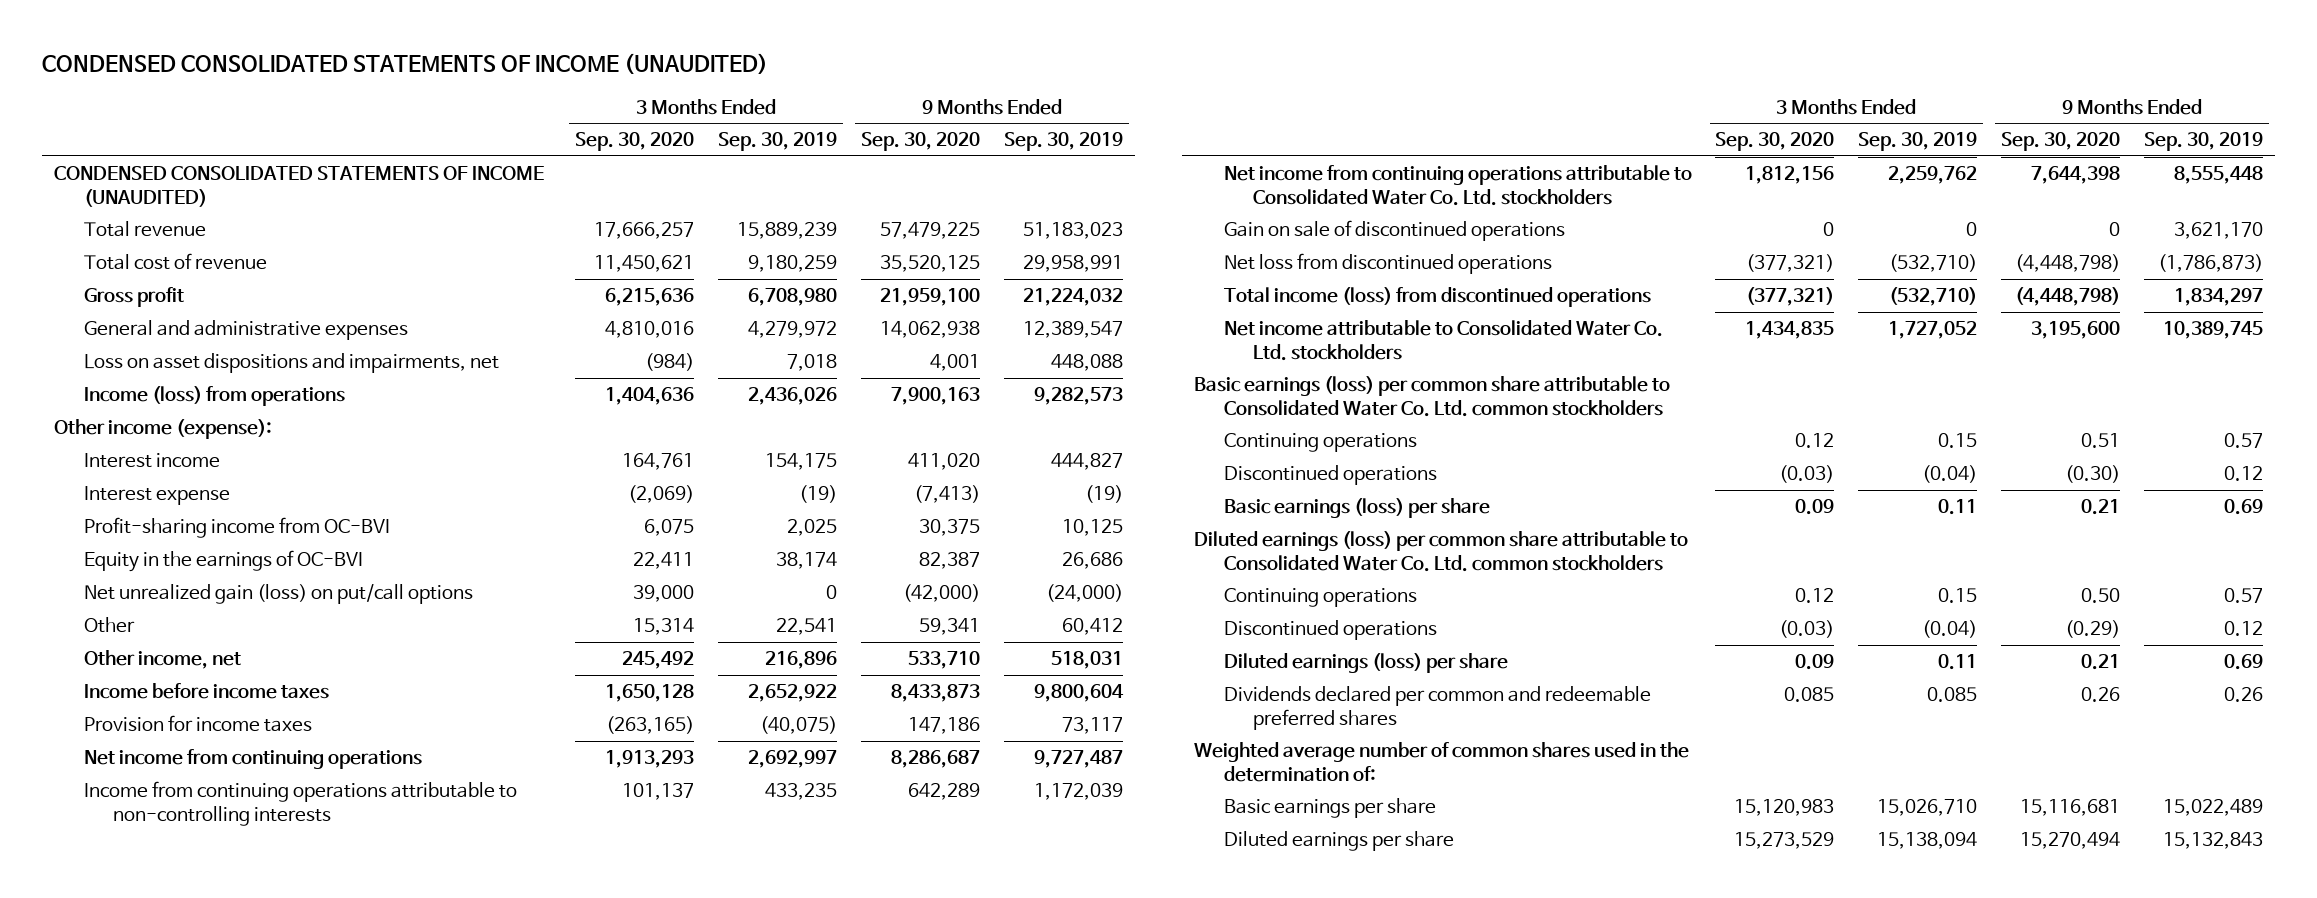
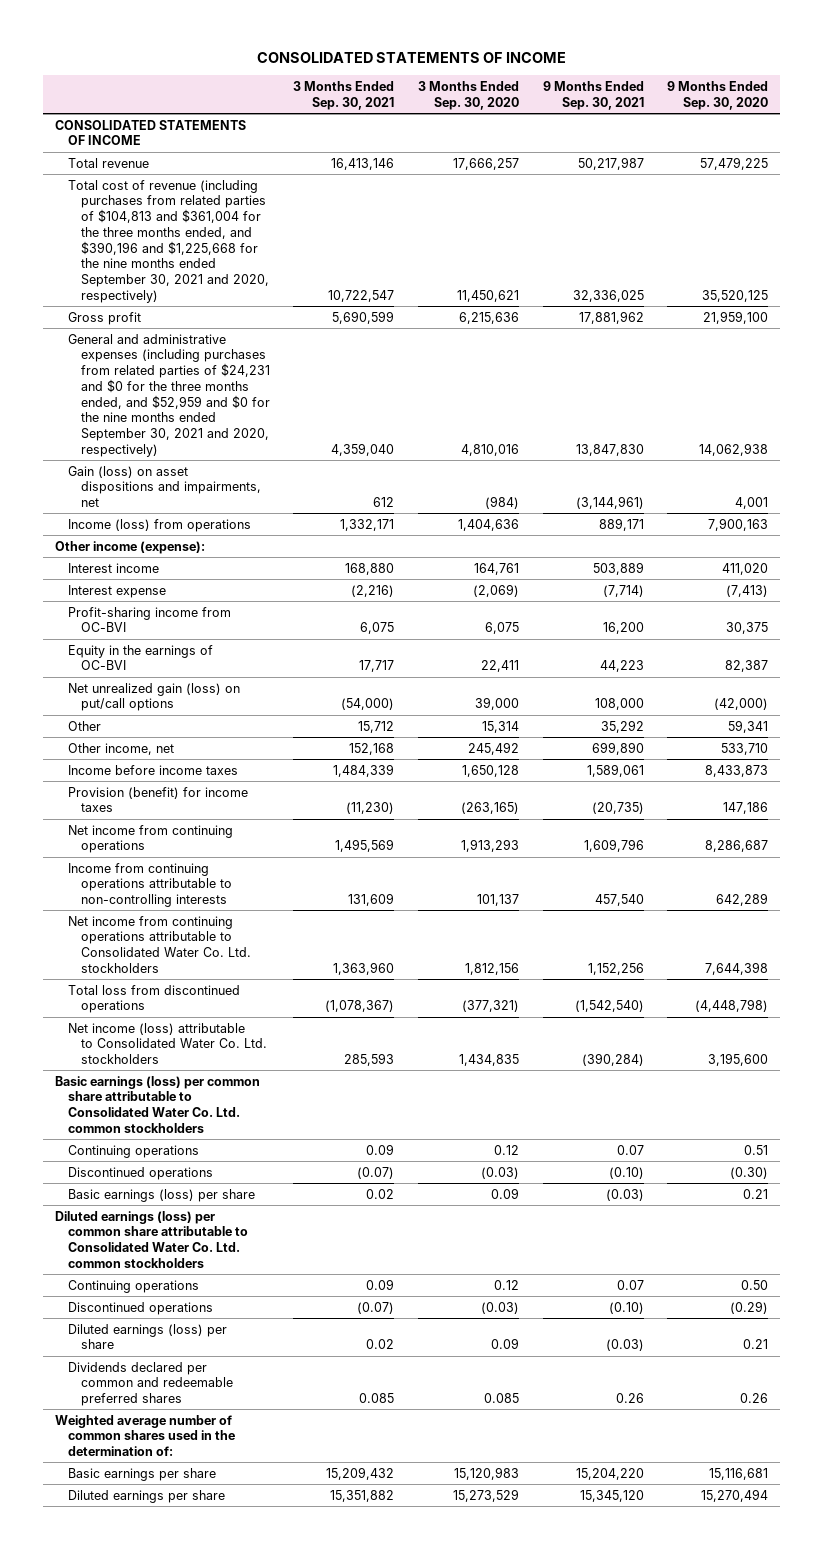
- CONDENSED CONSOLIDATED STATEMENTS OF INCOME (UNAUDITED)
+ CONSOLIDATED STATEMENTS OF INCOME
- | 3 Months Ended Sep. 30, 2020 | 3 Months Ended Sep. 30, 2019 | 9 Months Ended Sep. 30, 2020 | 9 Months Ended Sep. 30, 2019
+ | 3 Months Ended Sep. 30, 2021 | 3 Months Ended Sep. 30, 2020 | 9 Months Ended Sep. 30, 2021 | 9 Months Ended Sep. 30, 2020
- CONDENSED CONSOLIDATED STATEMENTS OF INCOME (UNAUDITED)
+ CONSOLIDATED STATEMENTS OF INCOME
- Total cost of revenue | 11,450,621 | 9,180,259 | 35,520,125 | 29,958,991
+ Total cost of revenue (including purchases from related parties of $104,813 and $361,004 for the three months ended, and $390,196 and $1,225,668 for the nine months ended September 30, 2021 and 2020, respectively) | 10,722,547 | 11,450,621 | 32,336,025 | 35,520,125
- General and administrative expenses | 4,810,016 | 4,279,972 | 14,062,938 | 12,389,547
- Loss on asset dispositions and impairments, net | (984) | 7,018 | 4,001 | 448,088
+ General and administrative expenses (including purchases from related parties of $24,231 and $0 for the three months ended, and $52,959 and $0 for the nine months ended September 30, 2021 and 2020, respectively) | 4,359,040 | 4,810,016 | 13,847,830 | 14,062,938
+ Gain (loss) on asset dispositions and impairments, net | 612 | (984) | (3,144,961) | 4,001
- Provision for income taxes | (263,165) | (40,075) | 147,186 | 73,117
+ Provision (benefit) for income taxes | (11,230) | (263,165) | (20,735) | 147,186
- Gain on sale of discontinued operations | 0 | 0 | 0 | 3,621,170
- Net loss from discontinued operations | (377,321) | (532,710) | (4,448,798) | (1,786,873)
- Total income (loss) from discontinued operations | (377,321) | (532,710) | (4,448,798) | 1,834,297
- Net income attributable to Consolidated Water Co. Ltd. stockholders | 1,434,835 | 1,727,052 | 3,195,600 | 10,389,745
+ Total loss from discontinued operations | (1,078,367) | (377,321) | (1,542,540) | (4,448,798)
+ Net income (loss) attributable to Consolidated Water Co. Ltd. stockholders | 285,593 | 1,434,835 | (390,284) | 3,195,600

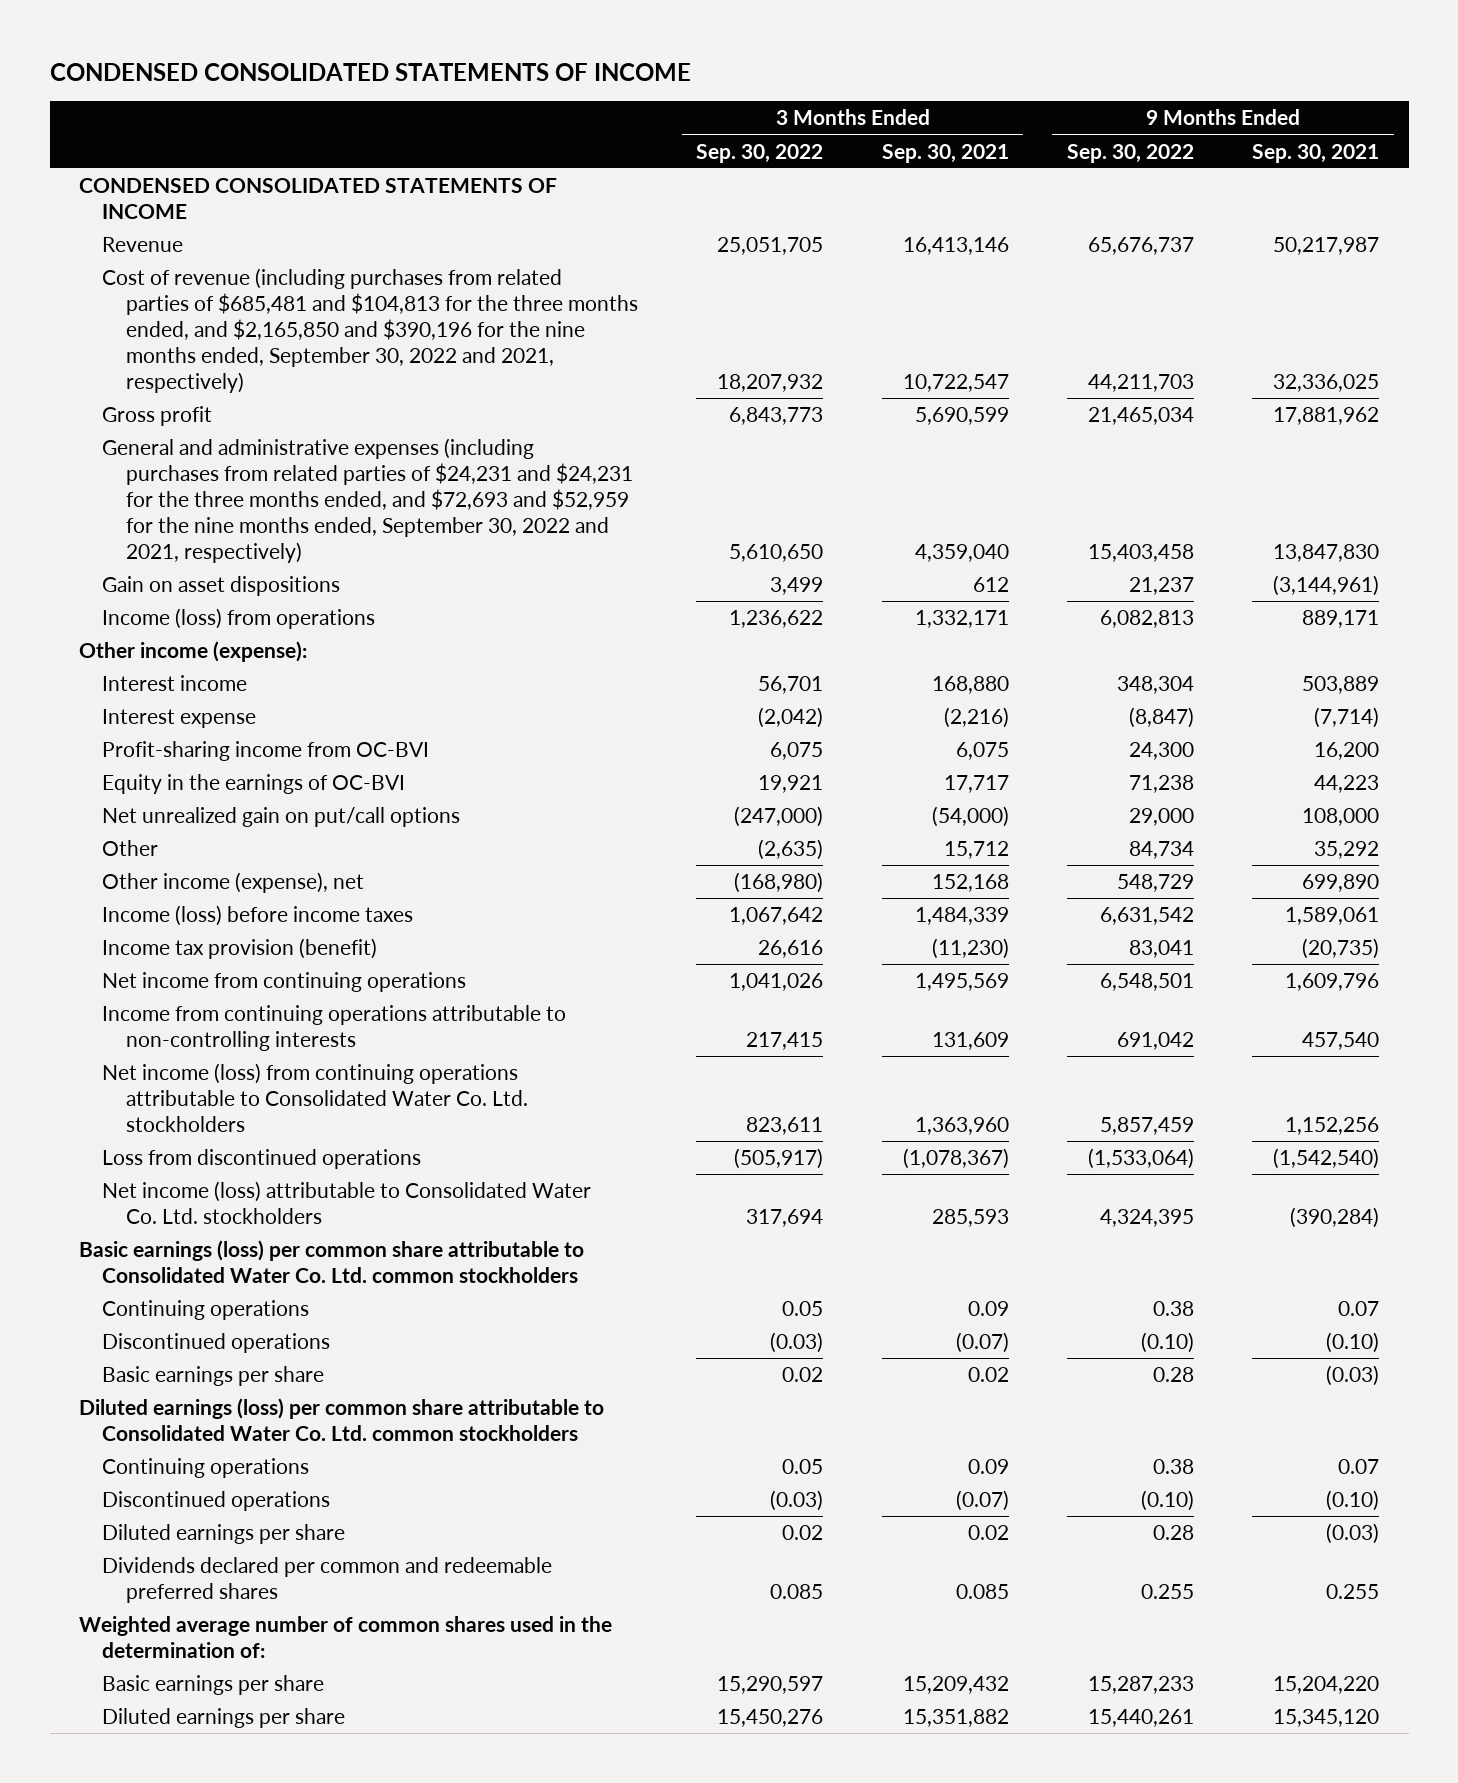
- CONSOLIDATED STATEMENTS OF INCOME
+ CONDENSED CONSOLIDATED STATEMENTS OF INCOME
- | 3 Months Ended Sep. 30, 2021 | 3 Months Ended Sep. 30, 2020 | 9 Months Ended Sep. 30, 2021 | 9 Months Ended Sep. 30, 2020
+ | 3 Months Ended Sep. 30, 2022 | 3 Months Ended Sep. 30, 2021 | 9 Months Ended Sep. 30, 2022 | 9 Months Ended Sep. 30, 2021
- CONSOLIDATED STATEMENTS OF INCOME
- Total revenue | 16,413,146 | 17,666,257 | 50,217,987 | 57,479,225
- Total cost of revenue (including purchases from related parties of $104,813 and $361,004 for the three months ended, and $390,196 and $1,225,668 for the nine months ended September 30, 2021 and 2020, respectively) | 10,722,547 | 11,450,621 | 32,336,025 | 35,520,125
+ CONDENSED CONSOLIDATED STATEMENTS OF INCOME
+ Revenue | 25,051,705 | 16,413,146 | 65,676,737 | 50,217,987
+ Cost of revenue (including purchases from related parties of $685,481 and $104,813 for the three months ended, and $2,165,850 and $390,196 for the nine months ended, September 30, 2022 and 2021, respectively) | 18,207,932 | 10,722,547 | 44,211,703 | 32,336,025
- General and administrative expenses (including purchases from related parties of $24,231 and $0 for the three months ended, and $52,959 and $0 for the nine months ended September 30, 2021 and 2020, respectively) | 4,359,040 | 4,810,016 | 13,847,830 | 14,062,938
- Gain (loss) on asset dispositions and impairments, net | 612 | (984) | (3,144,961) | 4,001
+ General and administrative expenses (including purchases from related parties of $24,231 and $24,231 for the three months ended, and $72,693 and $52,959 for the nine months ended, September 30, 2022 and 2021, respectively) | 5,610,650 | 4,359,040 | 15,403,458 | 13,847,830
+ Gain on asset dispositions | 3,499 | 612 | 21,237 | (3,144,961)
- Net unrealized gain (loss) on put/call options | (54,000) | 39,000 | 108,000 | (42,000)
+ Net unrealized gain on put/call options | (247,000) | (54,000) | 29,000 | 108,000
- Other income, net | 152,168 | 245,492 | 699,890 | 533,710
- Income before income taxes | 1,484,339 | 1,650,128 | 1,589,061 | 8,433,873
- Provision (benefit) for income taxes | (11,230) | (263,165) | (20,735) | 147,186
+ Other income (expense), net | (168,980) | 152,168 | 548,729 | 699,890
+ Income (loss) before income taxes | 1,067,642 | 1,484,339 | 6,631,542 | 1,589,061
+ Income tax provision (benefit) | 26,616 | (11,230) | 83,041 | (20,735)
- Net income from continuing operations attributable to Consolidated Water Co. Ltd. stockholders | 1,363,960 | 1,812,156 | 1,152,256 | 7,644,398
- Total loss from discontinued operations | (1,078,367) | (377,321) | (1,542,540) | (4,448,798)
+ Net income (loss) from continuing operations attributable to Consolidated Water Co. Ltd. stockholders | 823,611 | 1,363,960 | 5,857,459 | 1,152,256
+ Loss from discontinued operations | (505,917) | (1,078,367) | (1,533,064) | (1,542,540)
- Basic earnings (loss) per share | 0.02 | 0.09 | (0.03) | 0.21
+ Basic earnings per share | 0.02 | 0.02 | 0.28 | (0.03)
- Diluted earnings (loss) per share | 0.02 | 0.09 | (0.03) | 0.21
- Dividends declared per common and redeemable preferred shares | 0.085 | 0.085 | 0.26 | 0.26
+ Diluted earnings per share | 0.02 | 0.02 | 0.28 | (0.03)
+ Dividends declared per common and redeemable preferred shares | 0.085 | 0.085 | 0.255 | 0.255

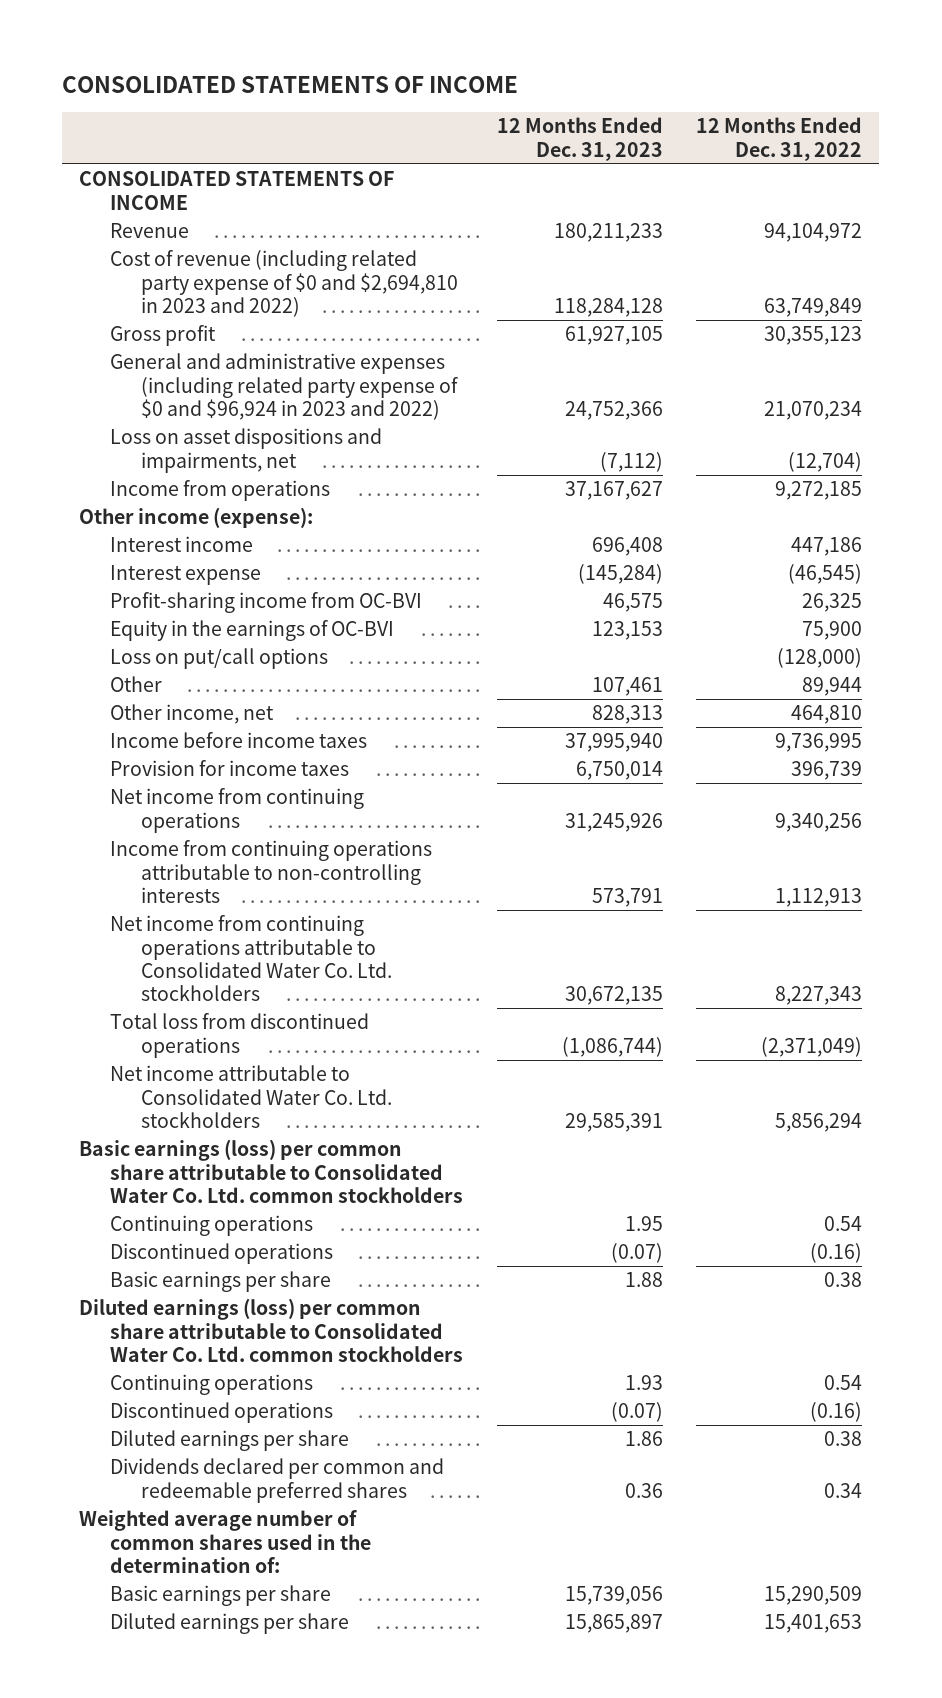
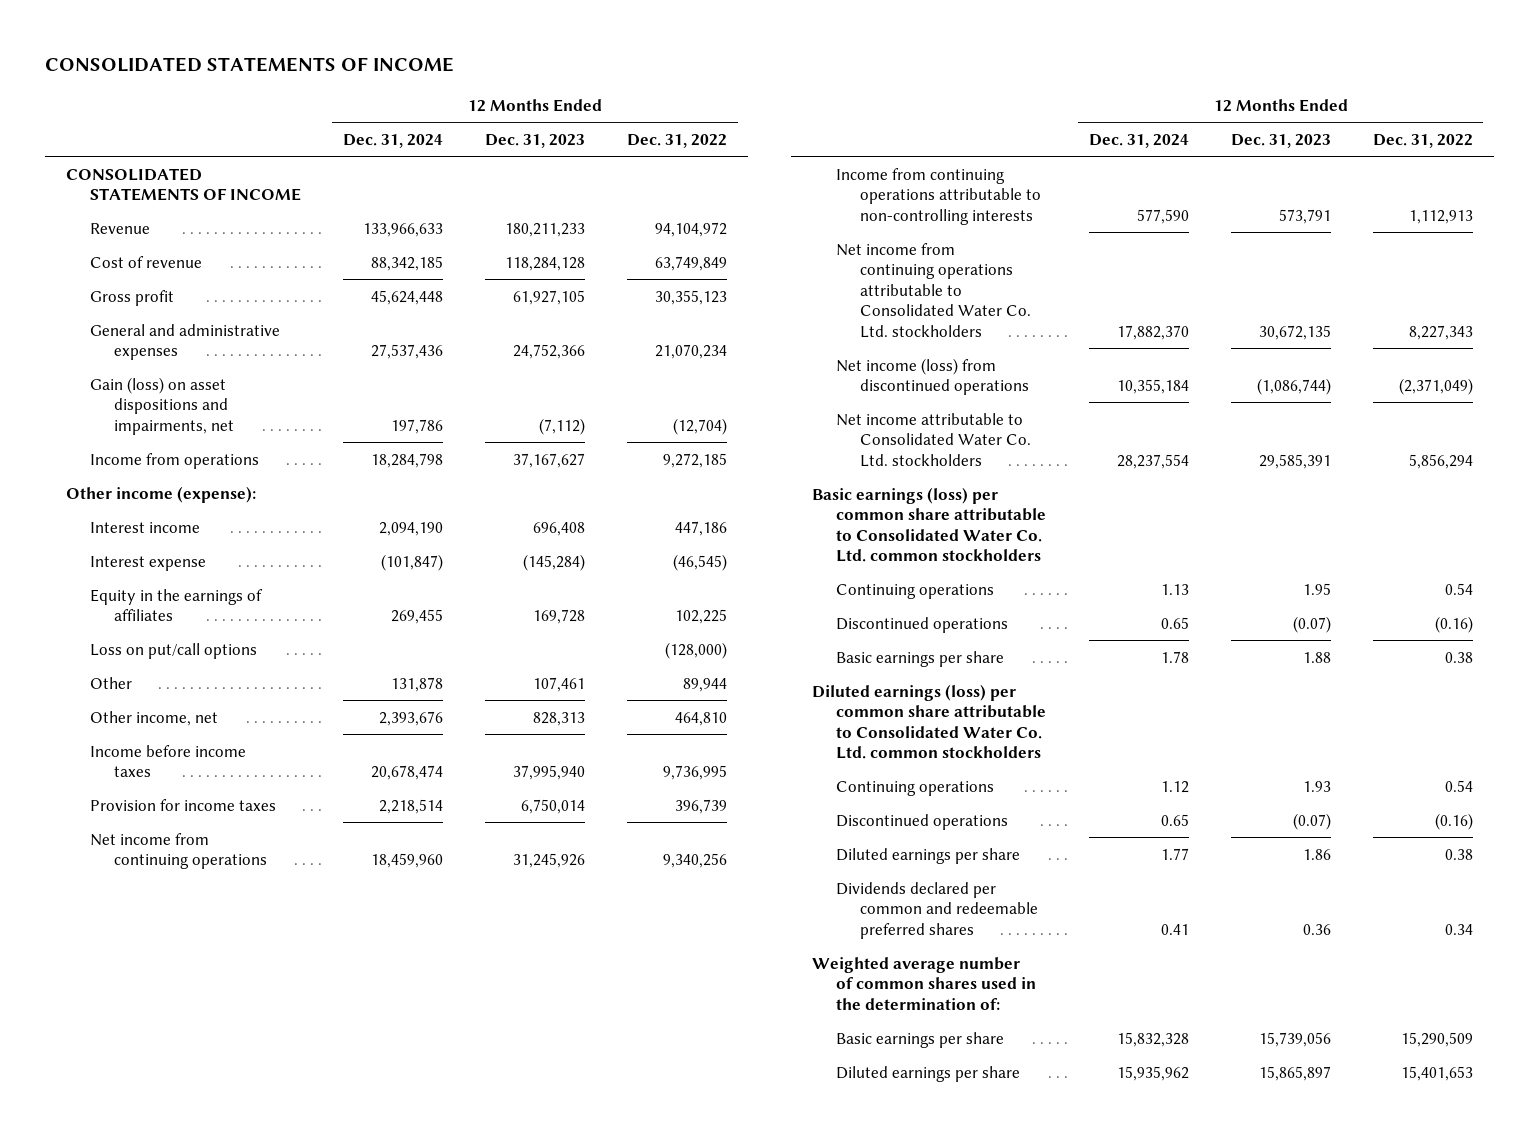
- | 12 Months Ended Dec. 31, 2023 | 12 Months Ended Dec. 31, 2022
+ | 12 Months Ended Dec. 31, 2024 | 12 Months Ended Dec. 31, 2023 | 12 Months Ended Dec. 31, 2022
- Cost of revenue (including related party expense of $0 and $2,694,810 in 2023 and 2022) | 118,284,128 | 63,749,849
+ Cost of revenue | 88,342,185 | 118,284,128 | 63,749,849
- General and administrative expenses (including related party expense of $0 and $96,924 in 2023 and 2022) | 24,752,366 | 21,070,234
- Loss on asset dispositions and impairments, net | (7,112) | (12,704)
+ General and administrative expenses | 27,537,436 | 24,752,366 | 21,070,234
+ Gain (loss) on asset dispositions and impairments, net | 197,786 | (7,112) | (12,704)
- Profit-sharing income from OC-BVI | 46,575 | 26,325
- Equity in the earnings of OC-BVI | 123,153 | 75,900
+ Equity in the earnings of affiliates | 269,455 | 169,728 | 102,225
- Total loss from discontinued operations | (1,086,744) | (2,371,049)
+ Net income (loss) from discontinued operations | 10,355,184 | (1,086,744) | (2,371,049)

